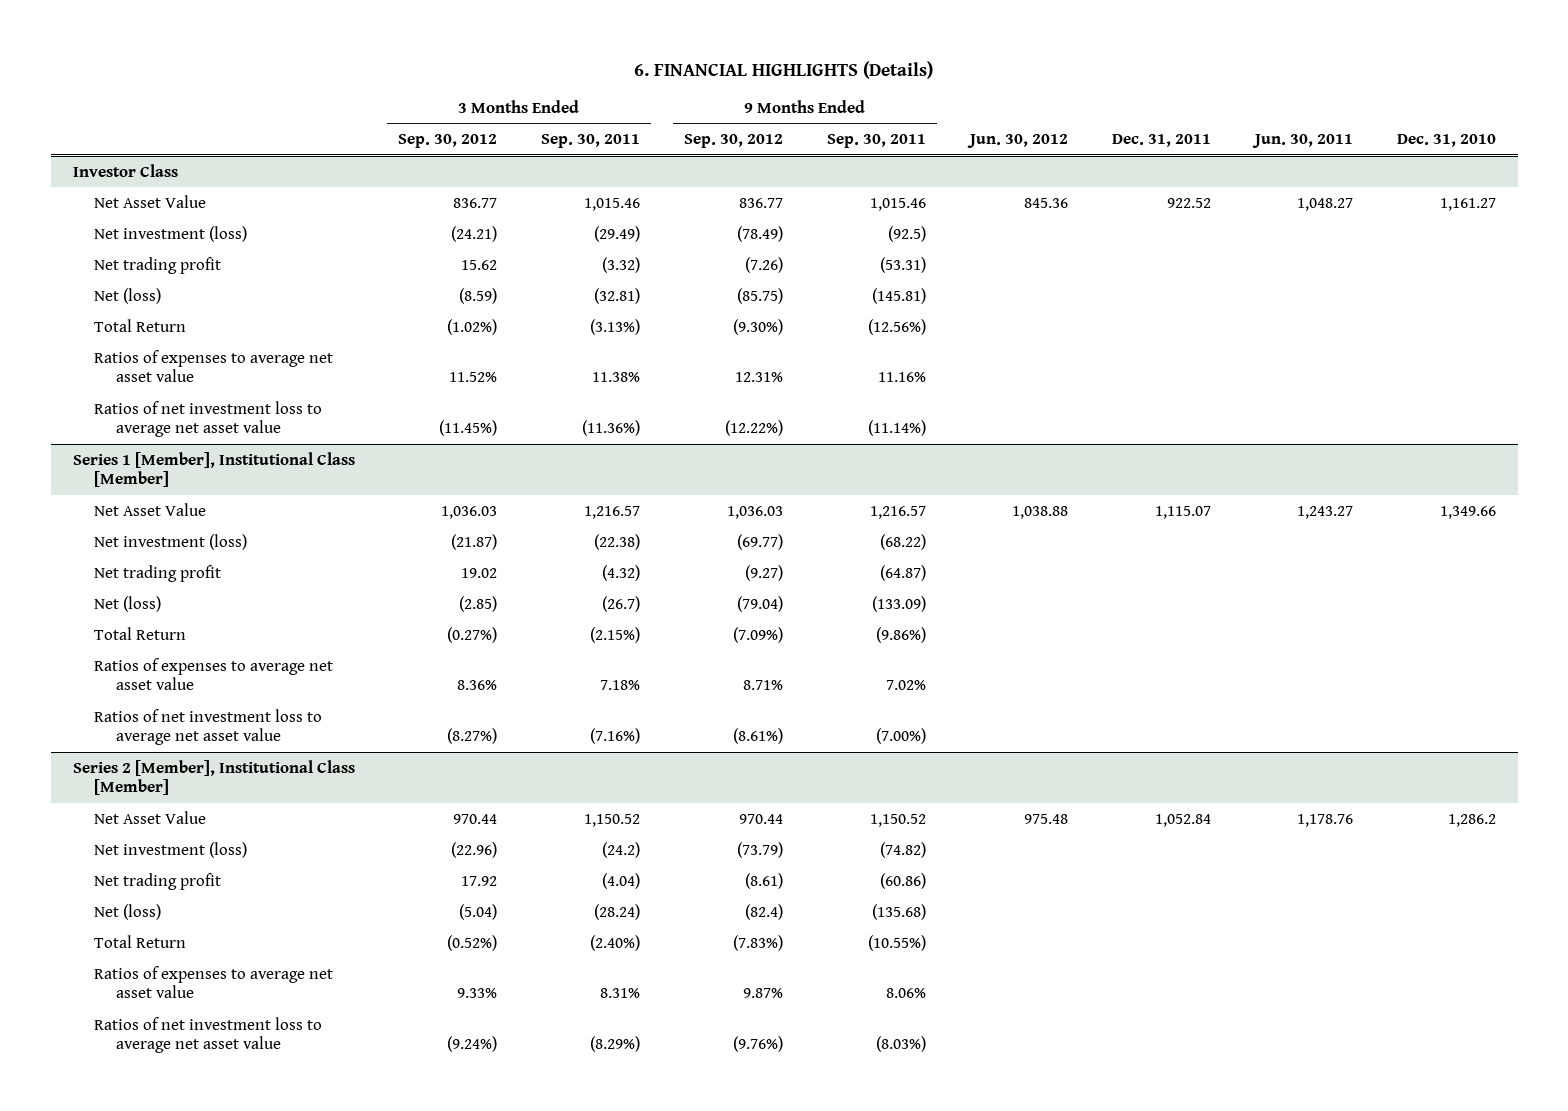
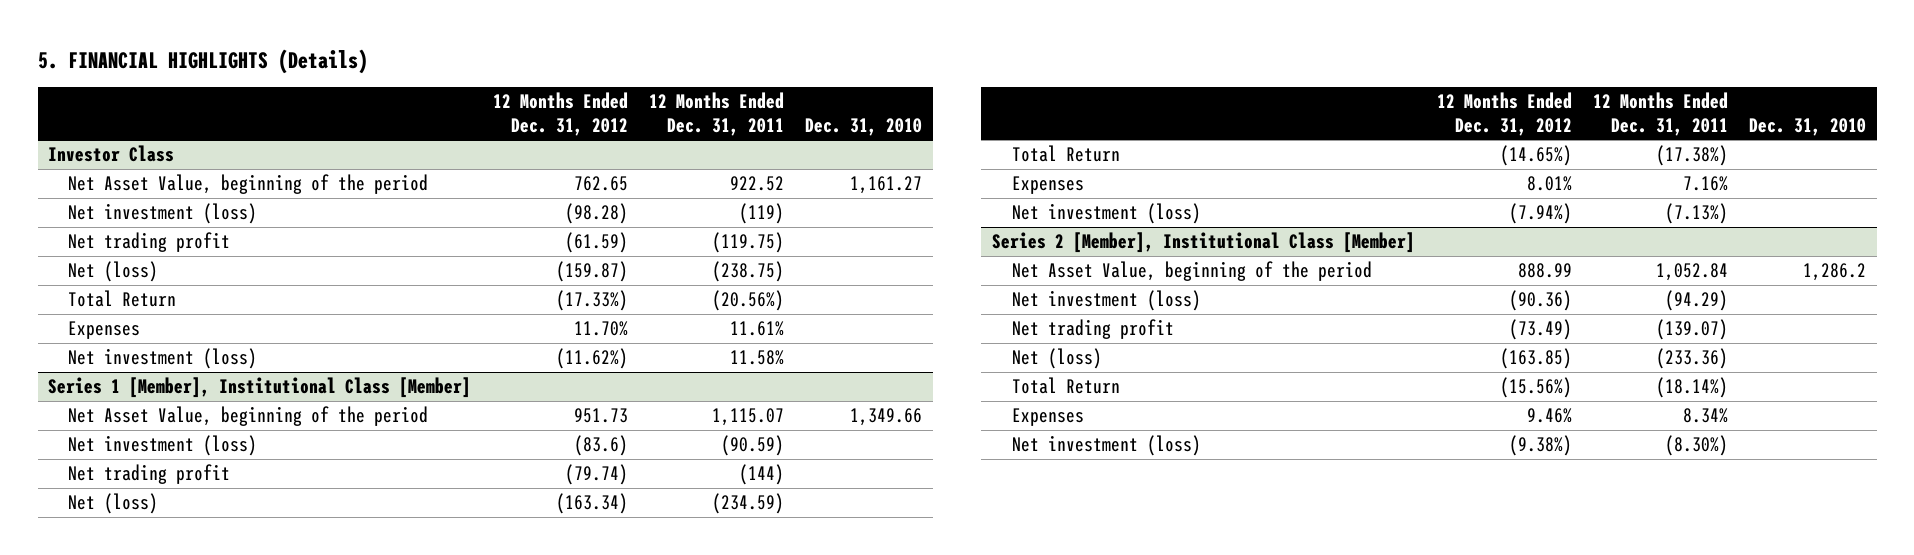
- 6. FINANCIAL HIGHLIGHTS (Details)
+ 5. FINANCIAL HIGHLIGHTS (Details)
- | 3 Months Ended Sep. 30, 2012 | 3 Months Ended Sep. 30, 2011 | 9 Months Ended Sep. 30, 2012 | 9 Months Ended Sep. 30, 2011 | Jun. 30, 2012 | Dec. 31, 2011 | Jun. 30, 2011 | Dec. 31, 2010
+ | 12 Months Ended Dec. 31, 2012 | 12 Months Ended Dec. 31, 2011 | Dec. 31, 2010
@ Investor Class
- Net Asset Value | 836.77 | 1,015.46 | 836.77 | 1,015.46 | 845.36 | 922.52 | 1,048.27 | 1,161.27
+ Net Asset Value, beginning of the period | 762.65 | 922.52 | 1,161.27
- Ratios of expenses to average net asset value | 11.52% | 11.38% | 12.31% | 11.16% | | | |
- Ratios of net investment loss to average net asset value | (11.45%) | (11.36%) | (12.22%) | (11.14%) | | | |
+ Expenses | 11.70% | 11.61% |
+ Net investment (loss) | (11.62%) | 11.58% |
@ Series 1 [Member], Institutional Class [Member]
- Net Asset Value | 1,036.03 | 1,216.57 | 1,036.03 | 1,216.57 | 1,038.88 | 1,115.07 | 1,243.27 | 1,349.66
+ Net Asset Value, beginning of the period | 951.73 | 1,115.07 | 1,349.66
- Ratios of expenses to average net asset value | 8.36% | 7.18% | 8.71% | 7.02% | | | |
- Ratios of net investment loss to average net asset value | (8.27%) | (7.16%) | (8.61%) | (7.00%) | | | |
+ Expenses | 8.01% | 7.16% |
+ Net investment (loss) | (7.94%) | (7.13%) |
@ Series 2 [Member], Institutional Class [Member]
- Net Asset Value | 970.44 | 1,150.52 | 970.44 | 1,150.52 | 975.48 | 1,052.84 | 1,178.76 | 1,286.2
+ Net Asset Value, beginning of the period | 888.99 | 1,052.84 | 1,286.2
- Ratios of expenses to average net asset value | 9.33% | 8.31% | 9.87% | 8.06% | | | |
- Ratios of net investment loss to average net asset value | (9.24%) | (8.29%) | (9.76%) | (8.03%) | | | |
+ Expenses | 9.46% | 8.34% |
+ Net investment (loss) | (9.38%) | (8.30%) |

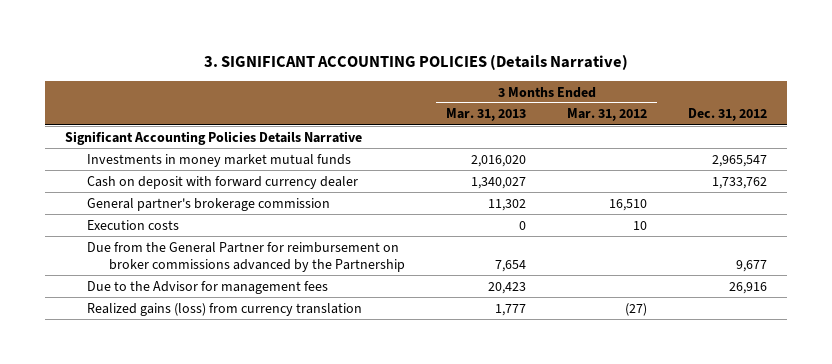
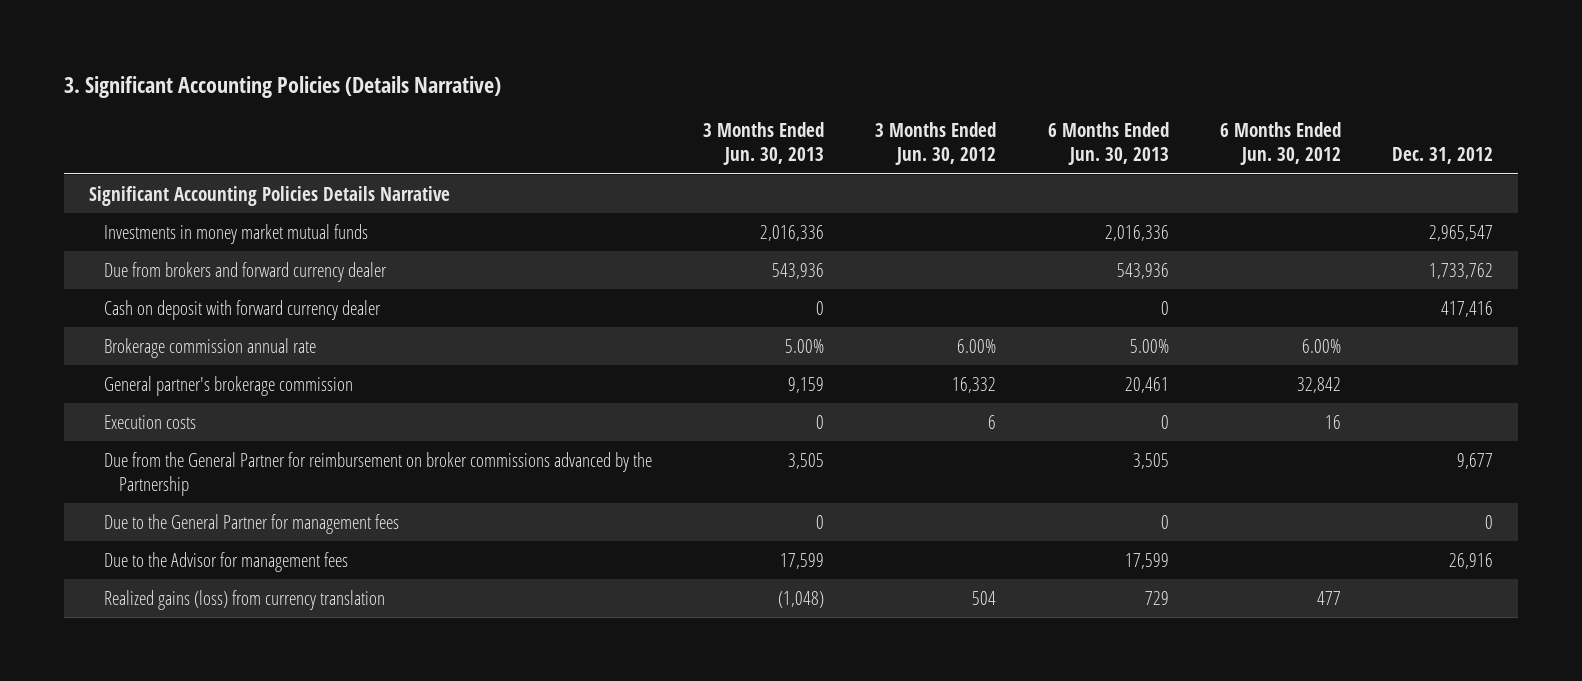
- 3. SIGNIFICANT ACCOUNTING POLICIES (Details Narrative)
+ 3. Significant Accounting Policies (Details Narrative)
- | 3 Months Ended Mar. 31, 2013 | 3 Months Ended Mar. 31, 2012 | Dec. 31, 2012
+ | 3 Months Ended Jun. 30, 2013 | 3 Months Ended Jun. 30, 2012 | 6 Months Ended Jun. 30, 2013 | 6 Months Ended Jun. 30, 2012 | Dec. 31, 2012
- Cash on deposit with forward currency dealer | 1,340,027 | | 1,733,762
+ Due from brokers and forward currency dealer | 543,936 | | 543,936 | | 1,733,762
+ Cash on deposit with forward currency dealer | 0 | | 0 | | 417,416
+ Brokerage commission annual rate | 5.00% | 6.00% | 5.00% | 6.00% |
+ Due to the General Partner for management fees | 0 | | 0 | | 0

